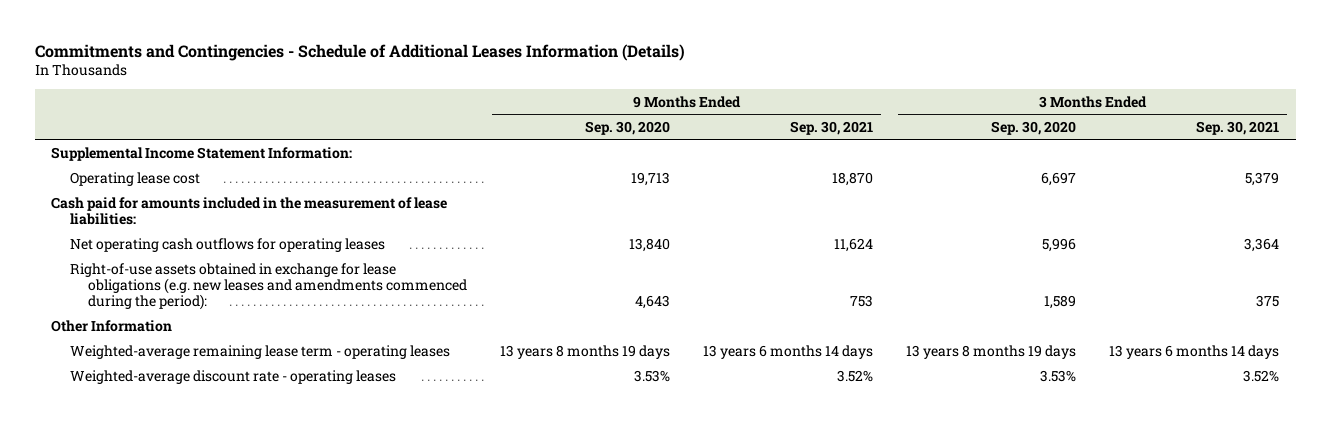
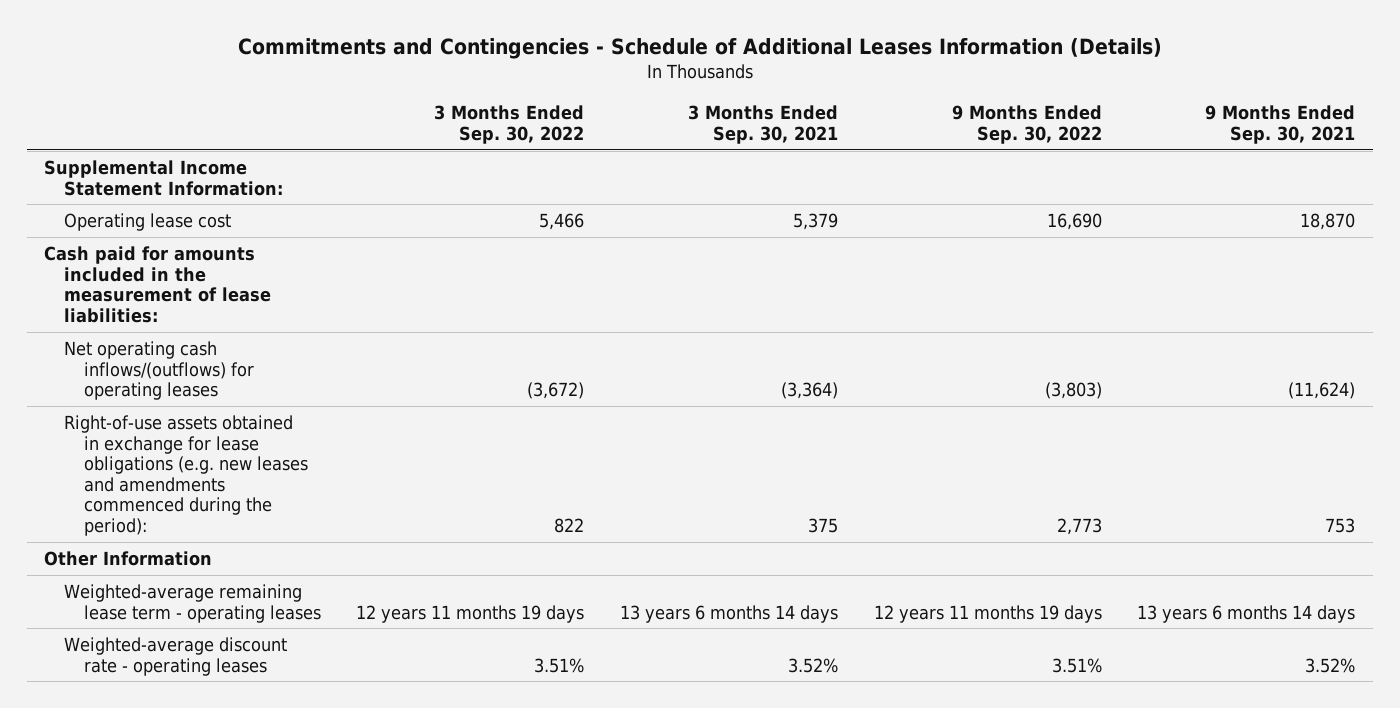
- | 9 Months Ended Sep. 30, 2020 | 9 Months Ended Sep. 30, 2021 | 3 Months Ended Sep. 30, 2020 | 3 Months Ended Sep. 30, 2021
+ | 3 Months Ended Sep. 30, 2022 | 3 Months Ended Sep. 30, 2021 | 9 Months Ended Sep. 30, 2022 | 9 Months Ended Sep. 30, 2021
- Net operating cash outflows for operating leases | 13,840 | 11,624 | 5,996 | 3,364
+ Net operating cash inflows/(outflows) for operating leases | (3,672) | (3,364) | (3,803) | (11,624)

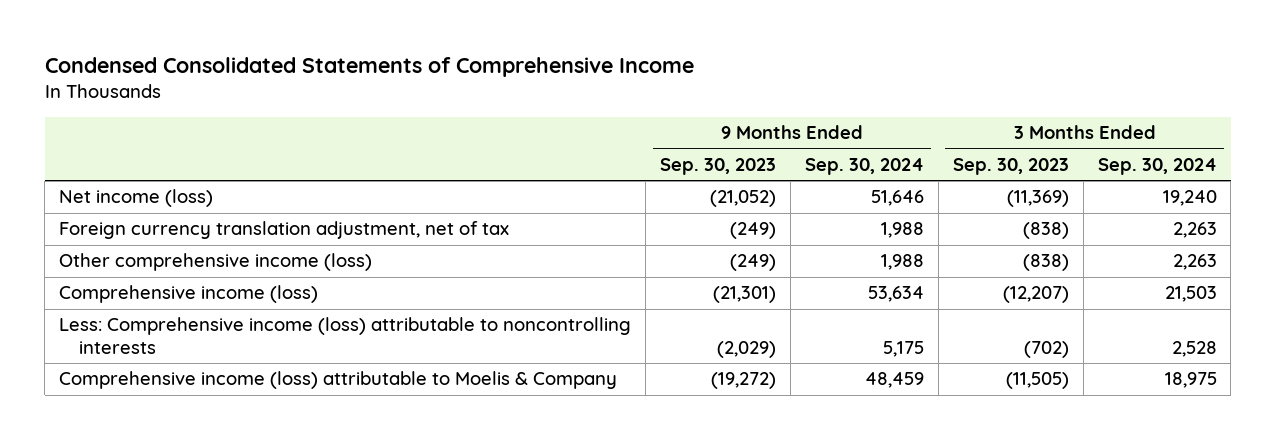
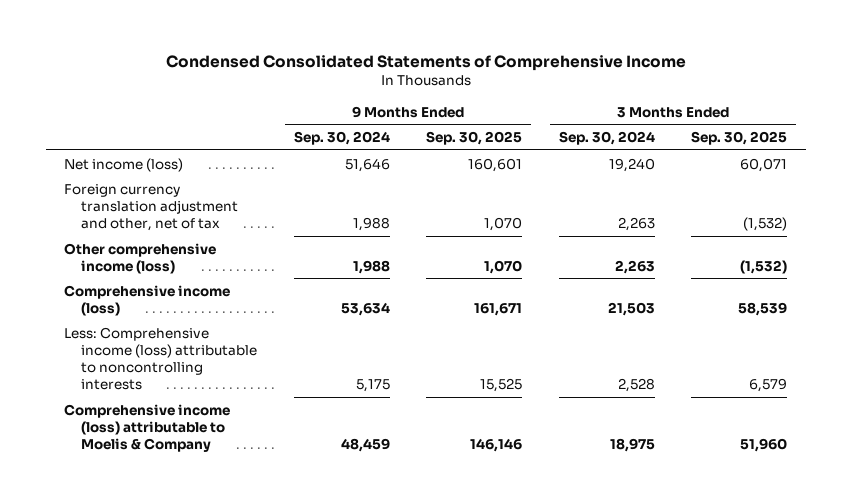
- | 9 Months Ended Sep. 30, 2023 | 9 Months Ended Sep. 30, 2024 | 3 Months Ended Sep. 30, 2023 | 3 Months Ended Sep. 30, 2024
+ | 9 Months Ended Sep. 30, 2024 | 9 Months Ended Sep. 30, 2025 | 3 Months Ended Sep. 30, 2024 | 3 Months Ended Sep. 30, 2025
- Foreign currency translation adjustment, net of tax | (249) | 1,988 | (838) | 2,263
+ Foreign currency translation adjustment and other, net of tax | 1,988 | 1,070 | 2,263 | (1,532)

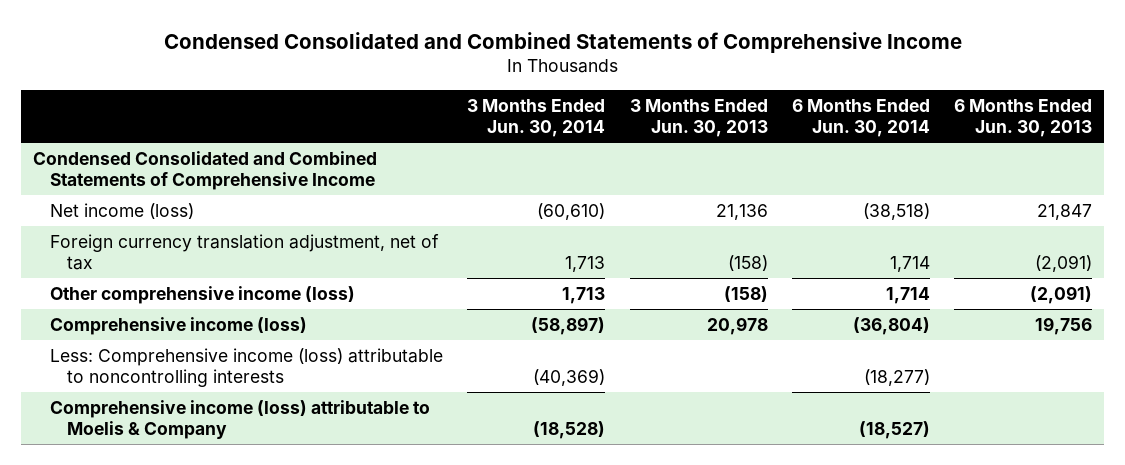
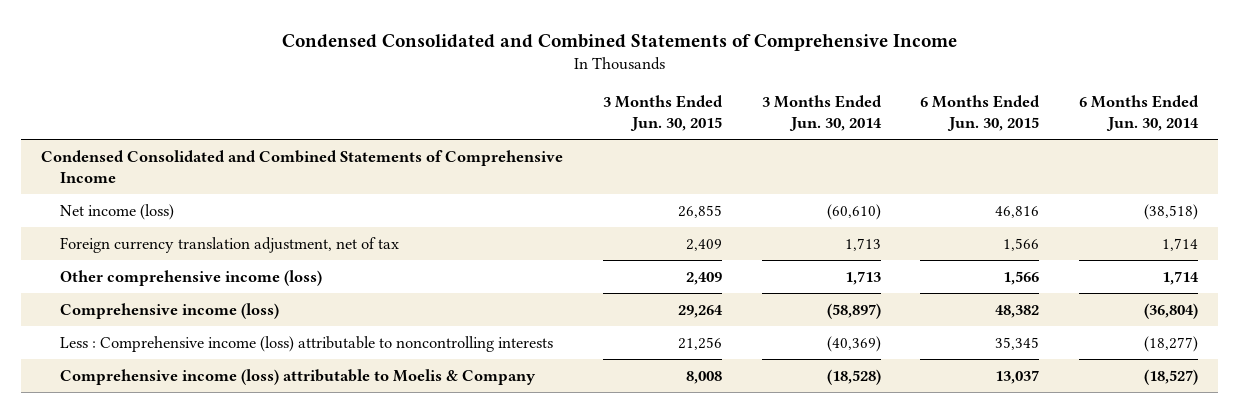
- | 3 Months Ended Jun. 30, 2014 | 3 Months Ended Jun. 30, 2013 | 6 Months Ended Jun. 30, 2014 | 6 Months Ended Jun. 30, 2013
+ | 3 Months Ended Jun. 30, 2015 | 3 Months Ended Jun. 30, 2014 | 6 Months Ended Jun. 30, 2015 | 6 Months Ended Jun. 30, 2014
- Less: Comprehensive income (loss) attributable to noncontrolling interests | (40,369) | | (18,277) |
+ Less : Comprehensive income (loss) attributable to noncontrolling interests | 21,256 | (40,369) | 35,345 | (18,277)

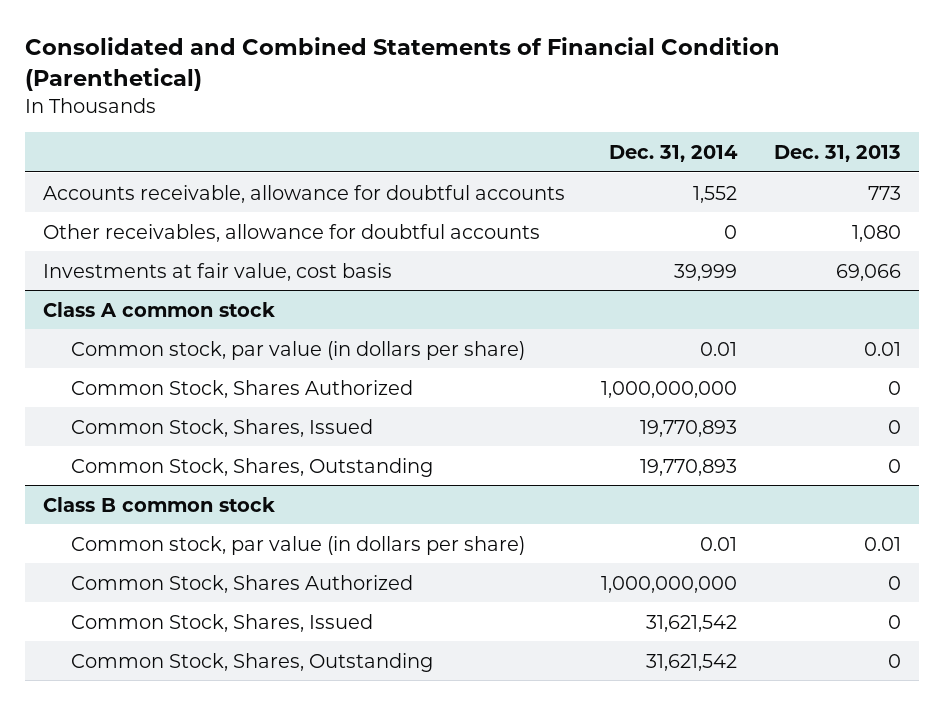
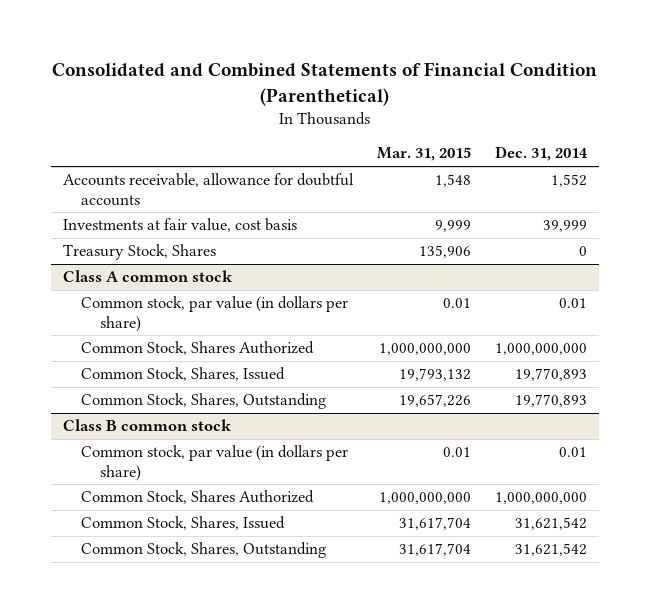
- | Dec. 31, 2014 | Dec. 31, 2013
+ | Mar. 31, 2015 | Dec. 31, 2014
- Other receivables, allowance for doubtful accounts | 0 | 1,080
+ Treasury Stock, Shares | 135,906 | 0

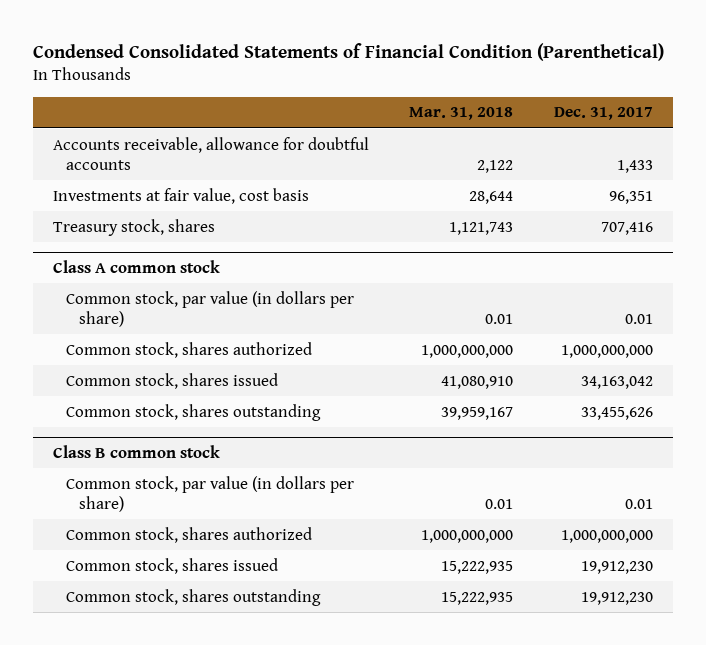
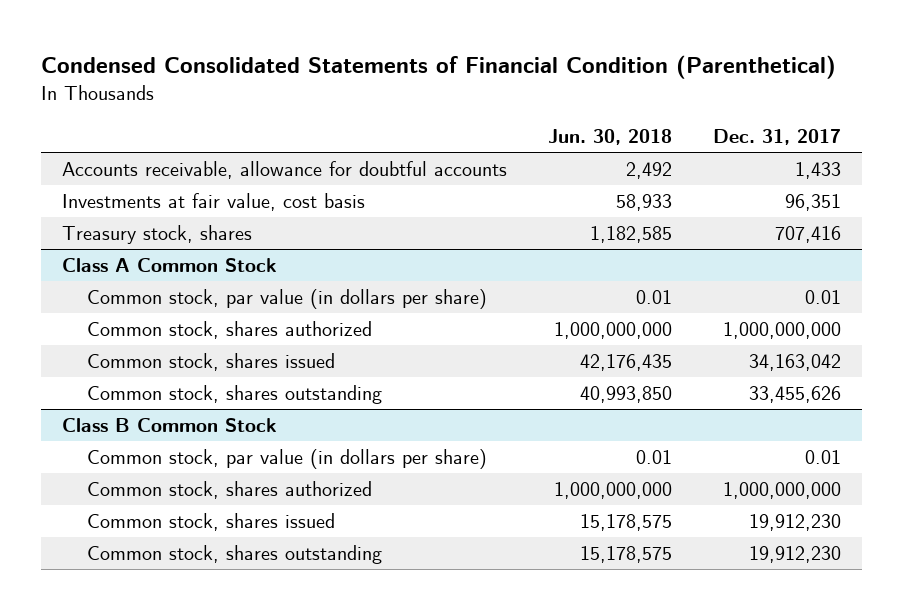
- | Mar. 31, 2018 | Dec. 31, 2017
+ | Jun. 30, 2018 | Dec. 31, 2017
- Class A common stock
+ Class A Common Stock
- Class B common stock
+ Class B Common Stock

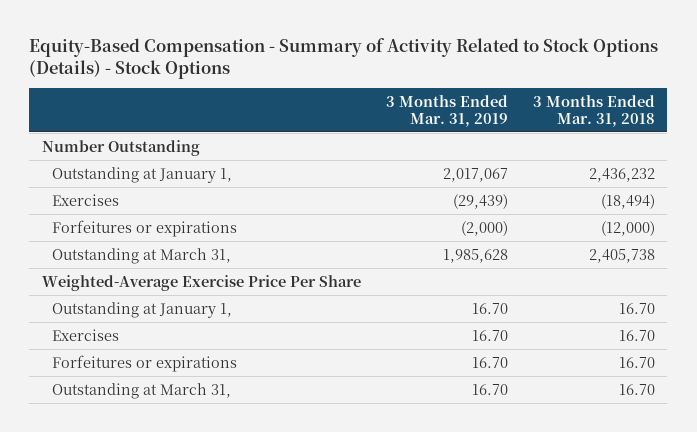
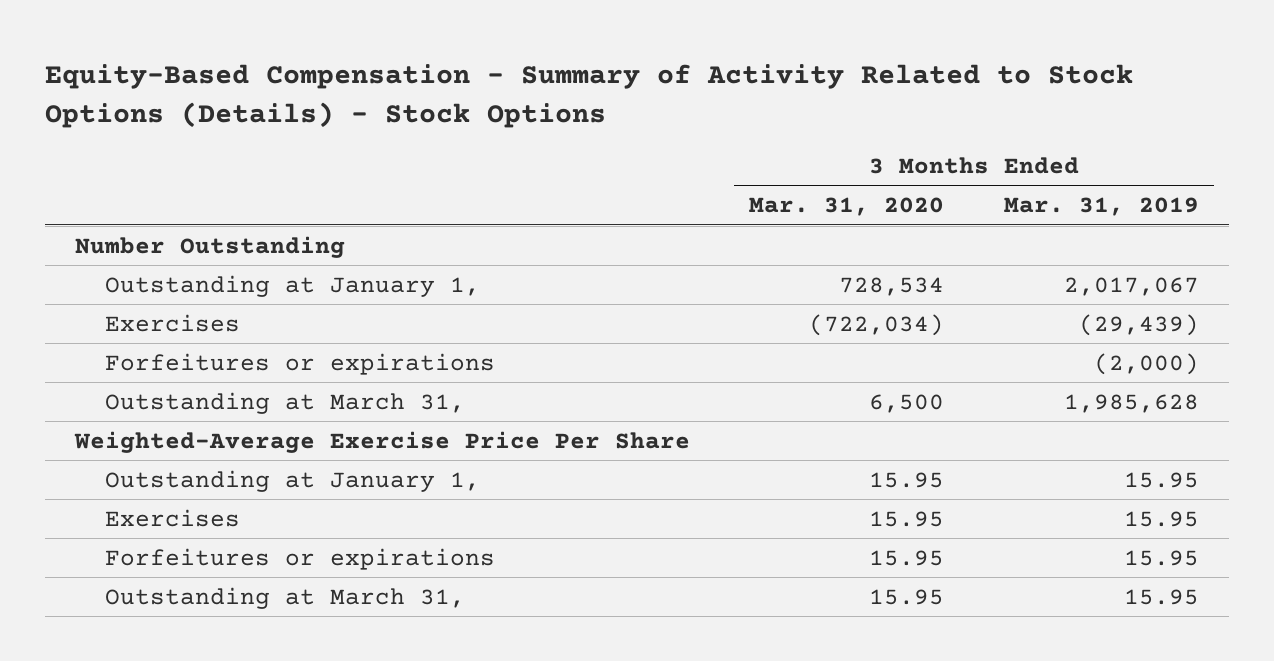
- | 3 Months Ended Mar. 31, 2019 | 3 Months Ended Mar. 31, 2018
+ | 3 Months Ended Mar. 31, 2020 | 3 Months Ended Mar. 31, 2019
- Outstanding at January 1, | 16.70 | 16.70
- Exercises | 16.70 | 16.70
- Forfeitures or expirations | 16.70 | 16.70
- Outstanding at March 31, | 16.70 | 16.70
+ Outstanding at January 1, | 15.95 | 15.95
+ Exercises | 15.95 | 15.95
+ Forfeitures or expirations | 15.95 | 15.95
+ Outstanding at March 31, | 15.95 | 15.95

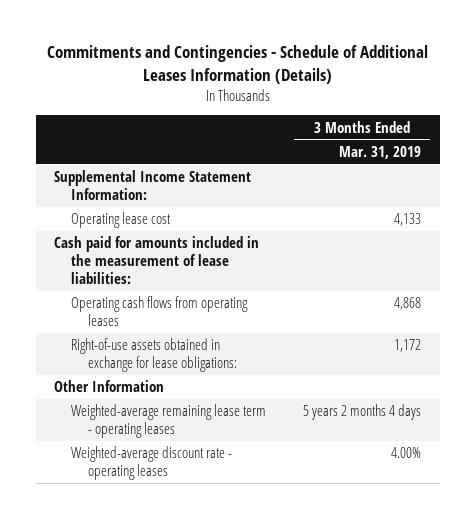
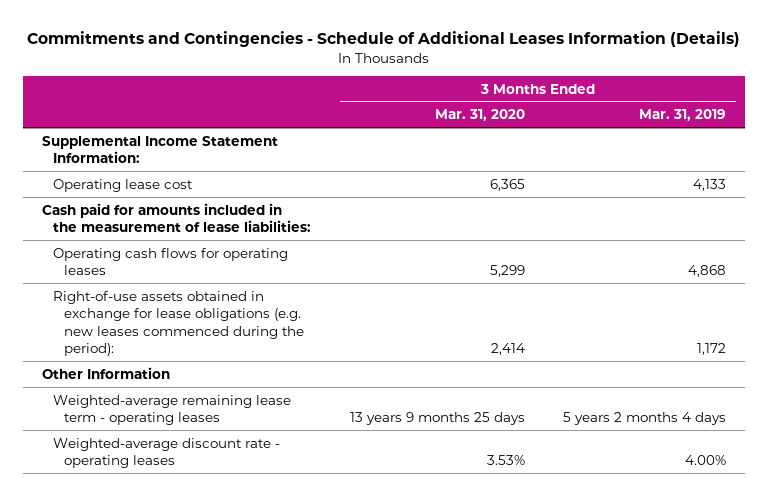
- | 3 Months Ended Mar. 31, 2019
+ | 3 Months Ended Mar. 31, 2020 | 3 Months Ended Mar. 31, 2019
- Operating cash flows from operating leases | 4,868
- Right-of-use assets obtained in exchange for lease obligations: | 1,172
+ Operating cash flows for operating leases | 5,299 | 4,868
+ Right-of-use assets obtained in exchange for lease obligations (e.g. new leases commenced during the period): | 2,414 | 1,172

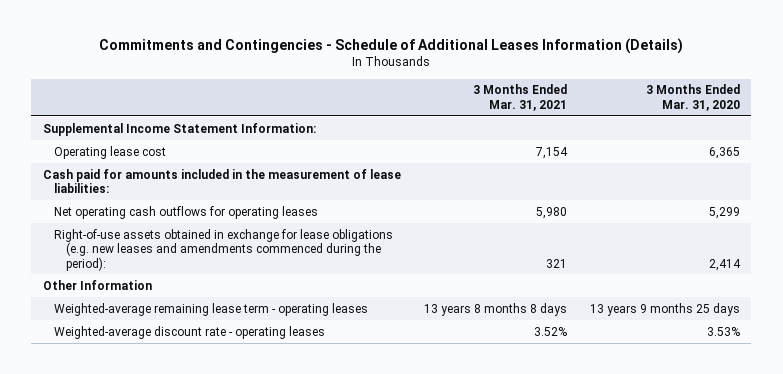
- | 3 Months Ended Mar. 31, 2020 | 3 Months Ended Mar. 31, 2019
+ | 3 Months Ended Mar. 31, 2021 | 3 Months Ended Mar. 31, 2020
- Operating cash flows for operating leases | 5,299 | 4,868
- Right-of-use assets obtained in exchange for lease obligations (e.g. new leases commenced during the period): | 2,414 | 1,172
+ Net operating cash outflows for operating leases | 5,980 | 5,299
+ Right-of-use assets obtained in exchange for lease obligations (e.g. new leases and amendments commenced during the period): | 321 | 2,414

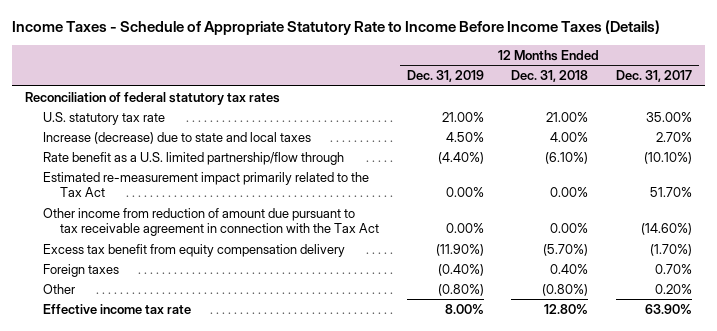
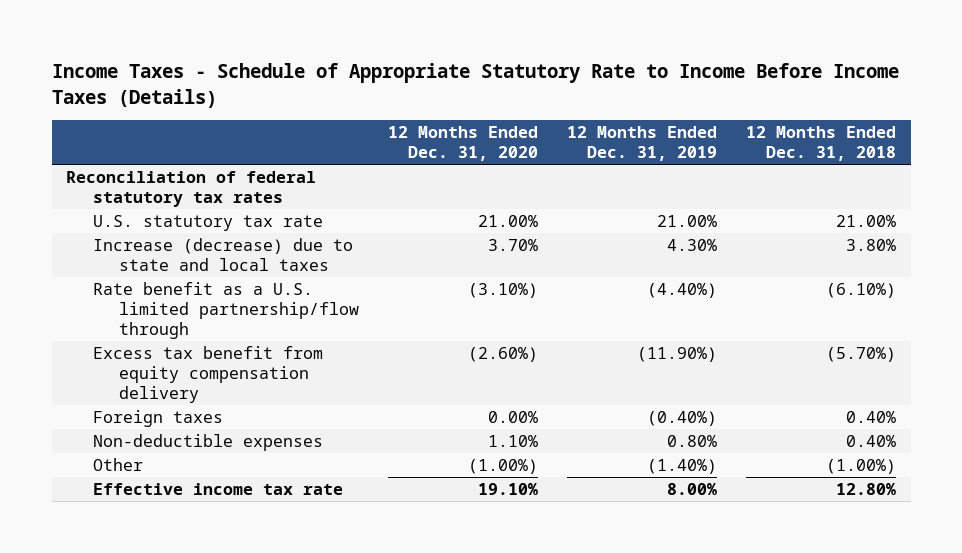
- | 12 Months Ended Dec. 31, 2019 | 12 Months Ended Dec. 31, 2018 | 12 Months Ended Dec. 31, 2017
+ | 12 Months Ended Dec. 31, 2020 | 12 Months Ended Dec. 31, 2019 | 12 Months Ended Dec. 31, 2018
- Increase (decrease) due to state and local taxes | 4.50% | 4.00% | 2.70%
+ Increase (decrease) due to state and local taxes | 3.70% | 4.30% | 3.80%
- Estimated re-measurement impact primarily related to the Tax Act | 0.00% | 0.00% | 51.70%
- Other income from reduction of amount due pursuant to tax receivable agreement in connection with the Tax Act | 0.00% | 0.00% | (14.60%)
- Other | (0.80%) | (0.80%) | 0.20%
+ Non-deductible expenses | 1.10% | 0.80% | 0.40%
+ Other | (1.00%) | (1.40%) | (1.00%)

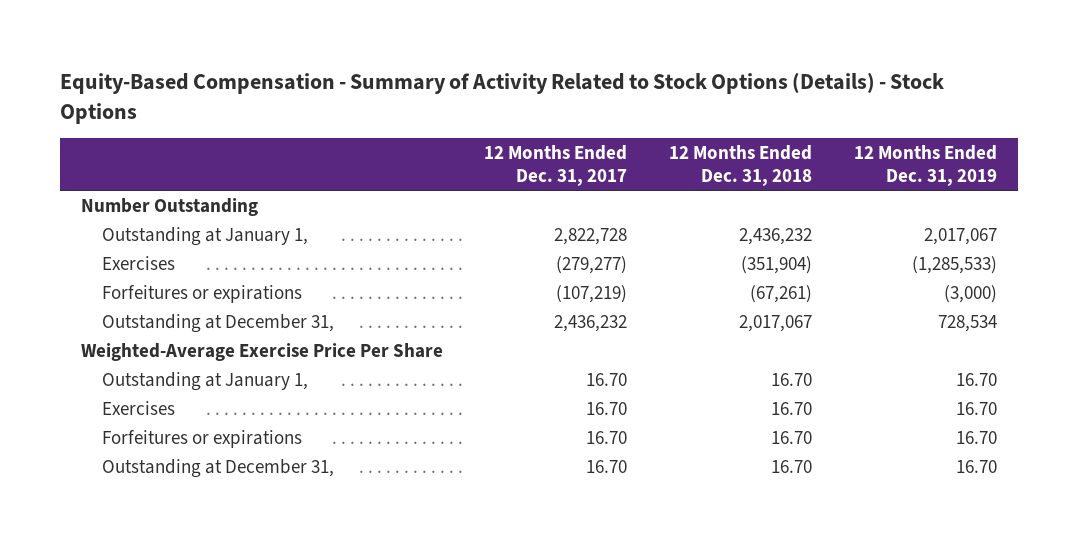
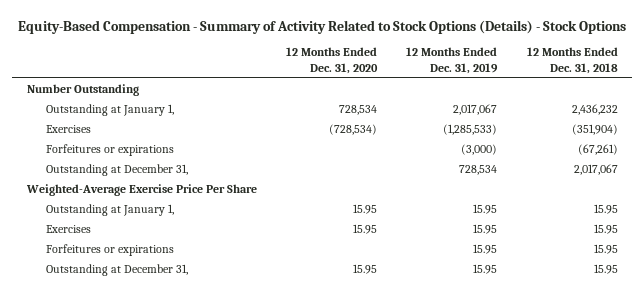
- | 12 Months Ended Dec. 31, 2017 | 12 Months Ended Dec. 31, 2018 | 12 Months Ended Dec. 31, 2019
+ | 12 Months Ended Dec. 31, 2020 | 12 Months Ended Dec. 31, 2019 | 12 Months Ended Dec. 31, 2018
- Outstanding at January 1, | 16.70 | 16.70 | 16.70
- Exercises | 16.70 | 16.70 | 16.70
- Forfeitures or expirations | 16.70 | 16.70 | 16.70
- Outstanding at December 31, | 16.70 | 16.70 | 16.70
+ Outstanding at January 1, | 15.95 | 15.95 | 15.95
+ Exercises | 15.95 | 15.95 | 15.95
+ Forfeitures or expirations | | 15.95 | 15.95
+ Outstanding at December 31, | 15.95 | 15.95 | 15.95

